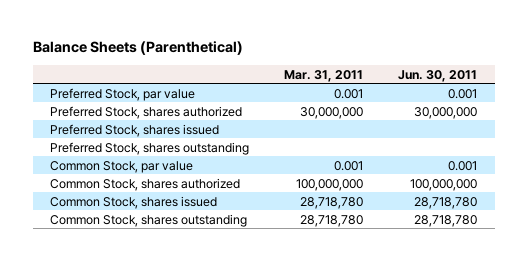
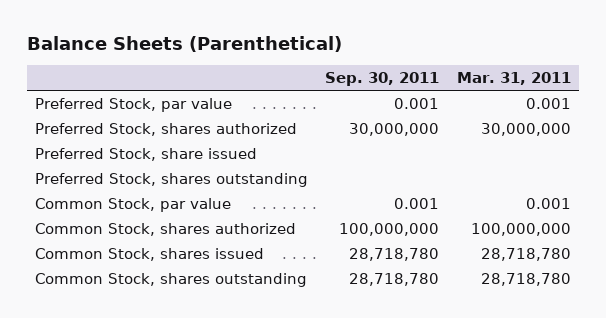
- | Mar. 31, 2011 | Jun. 30, 2011
+ | Sep. 30, 2011 | Mar. 31, 2011
- Preferred Stock, shares issued
+ Preferred Stock, share issued

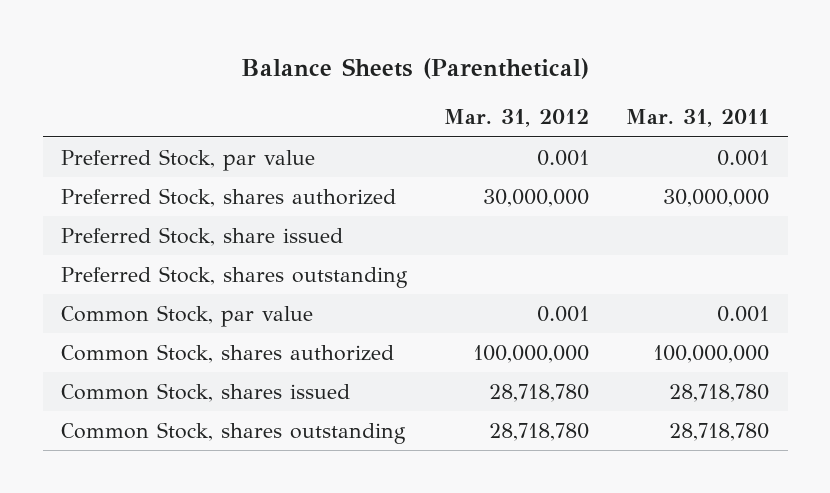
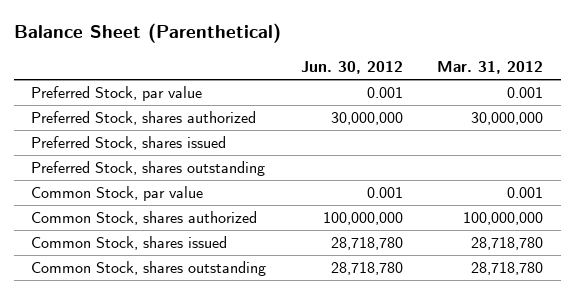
- Balance Sheets (Parenthetical)
+ Balance Sheet (Parenthetical)
- | Mar. 31, 2012 | Mar. 31, 2011
+ | Jun. 30, 2012 | Mar. 31, 2012
- Preferred Stock, share issued
+ Preferred Stock, shares issued

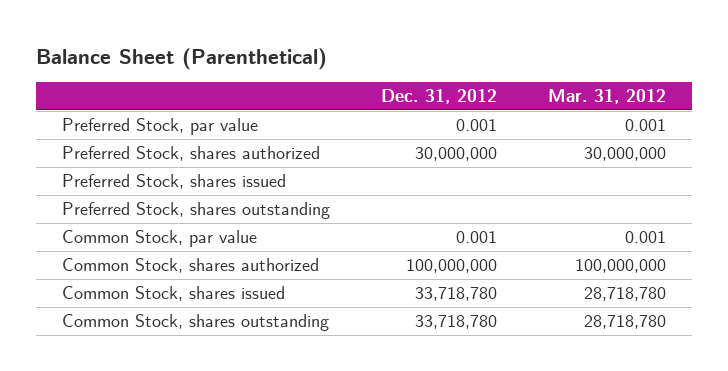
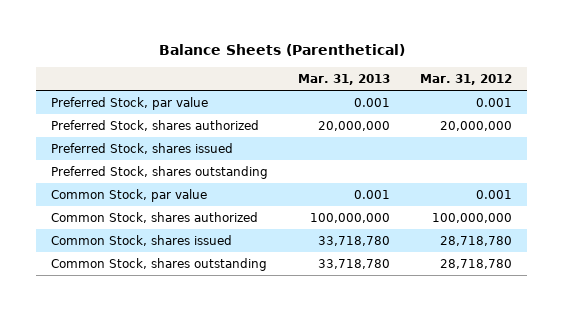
- Balance Sheet (Parenthetical)
+ Balance Sheets (Parenthetical)
- | Dec. 31, 2012 | Mar. 31, 2012
+ | Mar. 31, 2013 | Mar. 31, 2012
- Preferred Stock, shares authorized | 30,000,000 | 30,000,000
+ Preferred Stock, shares authorized | 20,000,000 | 20,000,000

